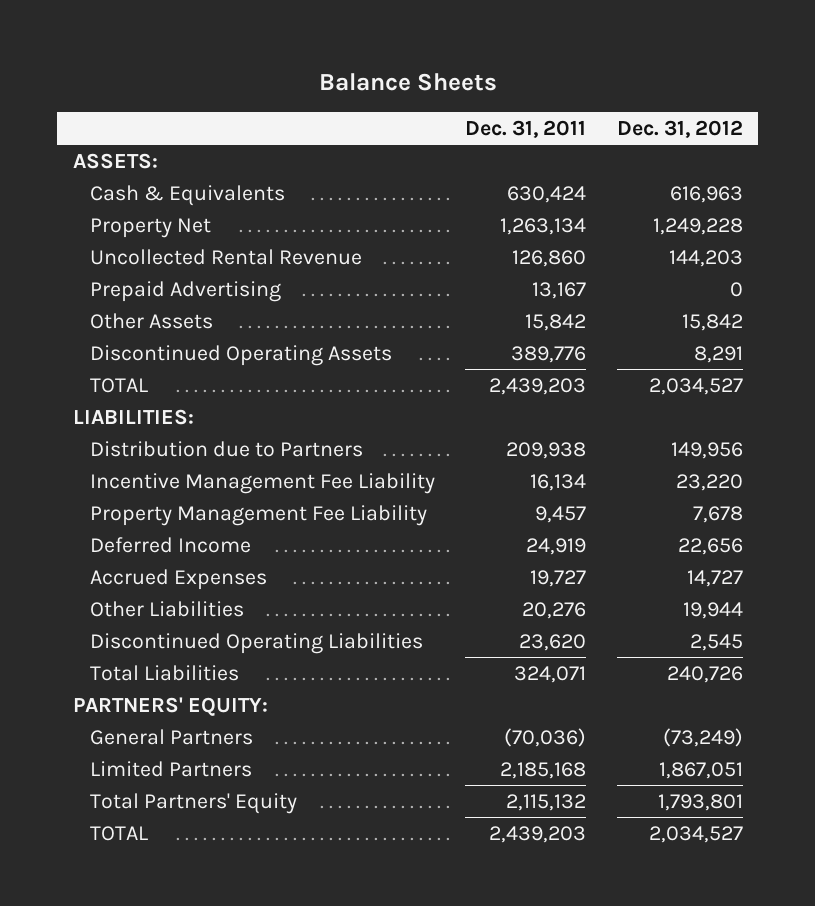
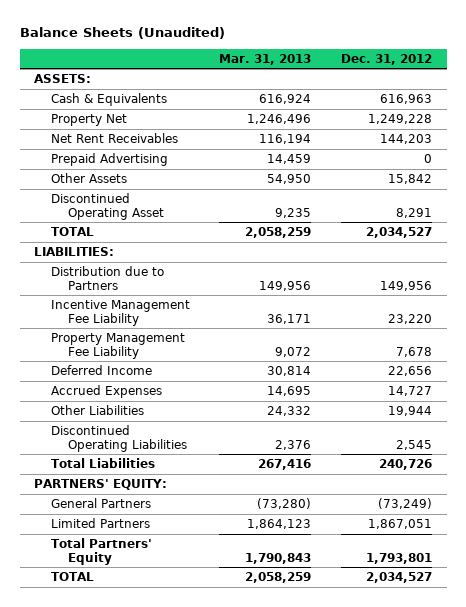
- Balance Sheets
+ Balance Sheets (Unaudited)
- | Dec. 31, 2011 | Dec. 31, 2012
+ | Mar. 31, 2013 | Dec. 31, 2012
- Uncollected Rental Revenue | 126,860 | 144,203
+ Net Rent Receivables | 116,194 | 144,203
- Discontinued Operating Assets | 389,776 | 8,291
+ Discontinued Operating Asset | 9,235 | 8,291

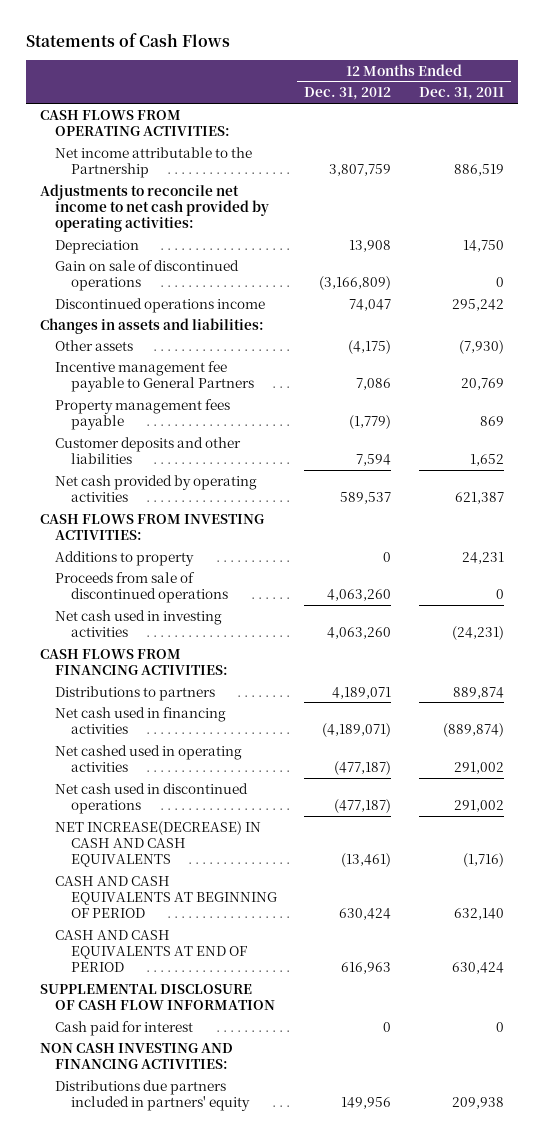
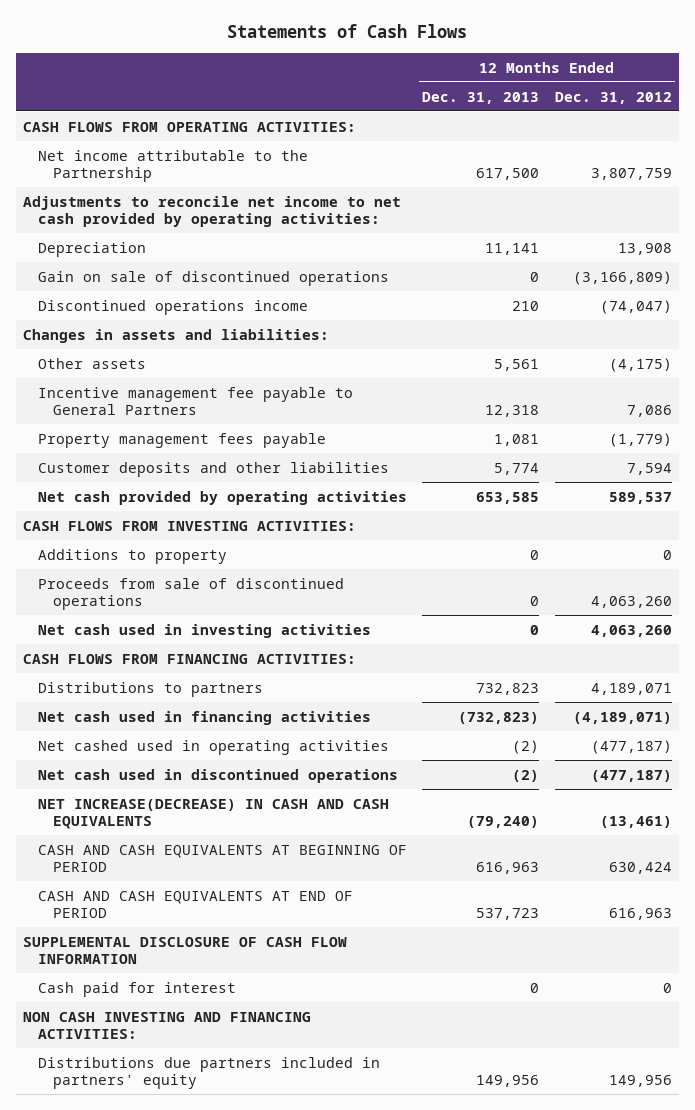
- | 12 Months Ended Dec. 31, 2012 | 12 Months Ended Dec. 31, 2011
+ | 12 Months Ended Dec. 31, 2013 | 12 Months Ended Dec. 31, 2012
- Discontinued operations income | 74,047 | 295,242
+ Discontinued operations income | 210 | (74,047)

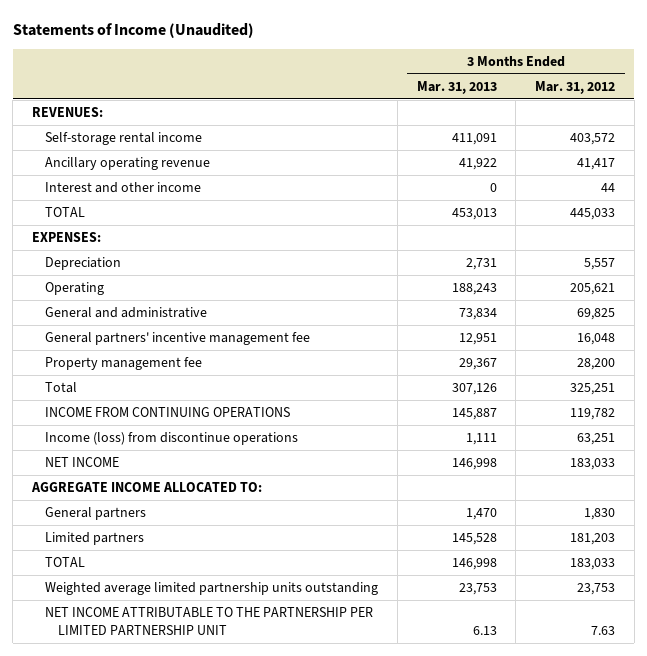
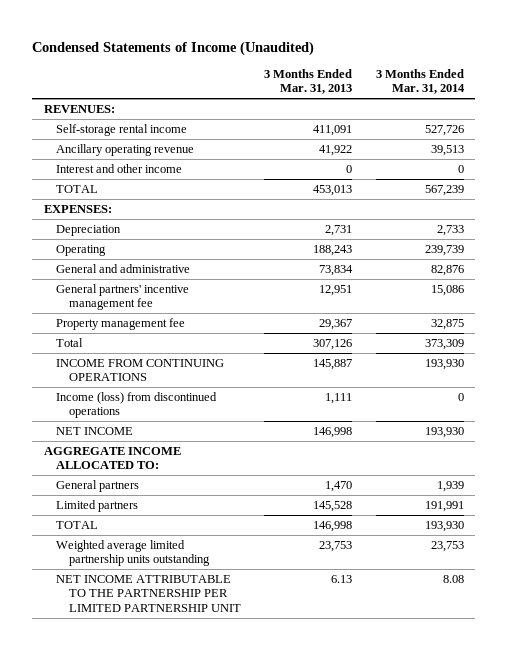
- Statements of Income (Unaudited)
+ Condensed Statements of Income (Unaudited)
- | 3 Months Ended Mar. 31, 2013 | 3 Months Ended Mar. 31, 2012
+ | 3 Months Ended Mar. 31, 2013 | 3 Months Ended Mar. 31, 2014
- Income (loss) from discontinue operations | 1,111 | 63,251
+ Income (loss) from discontinued operations | 1,111 | 0

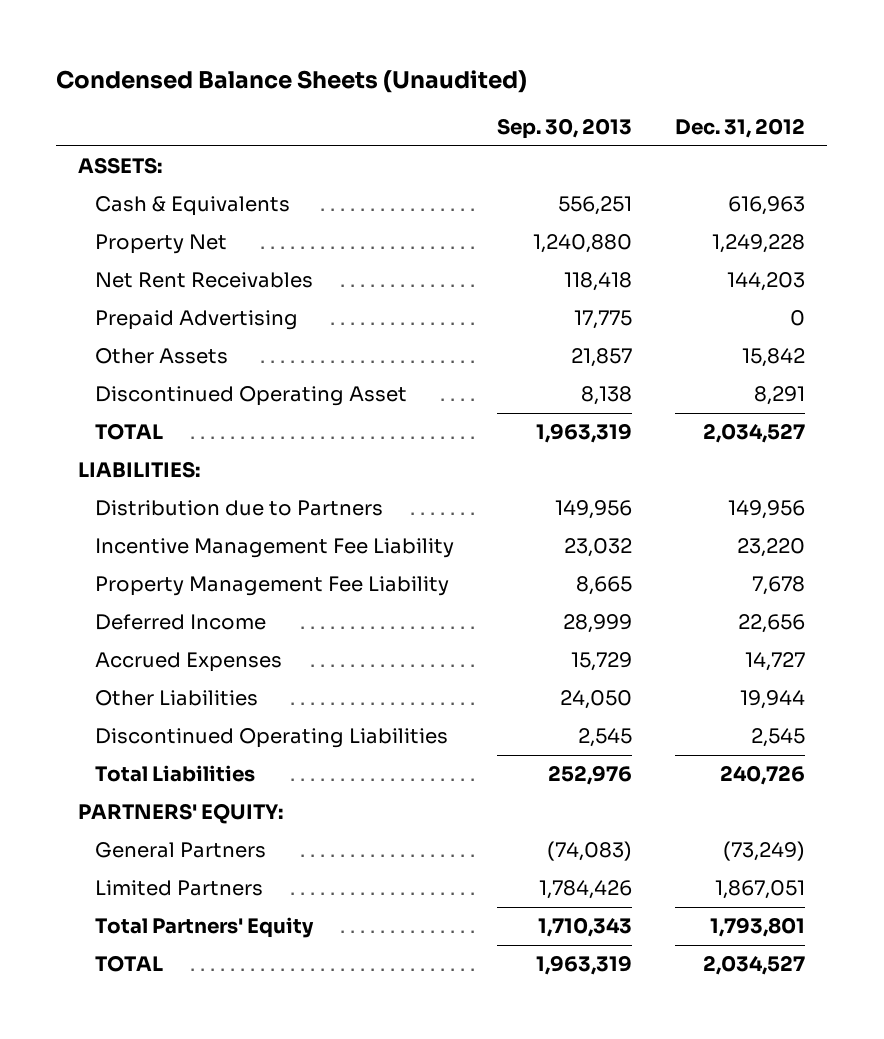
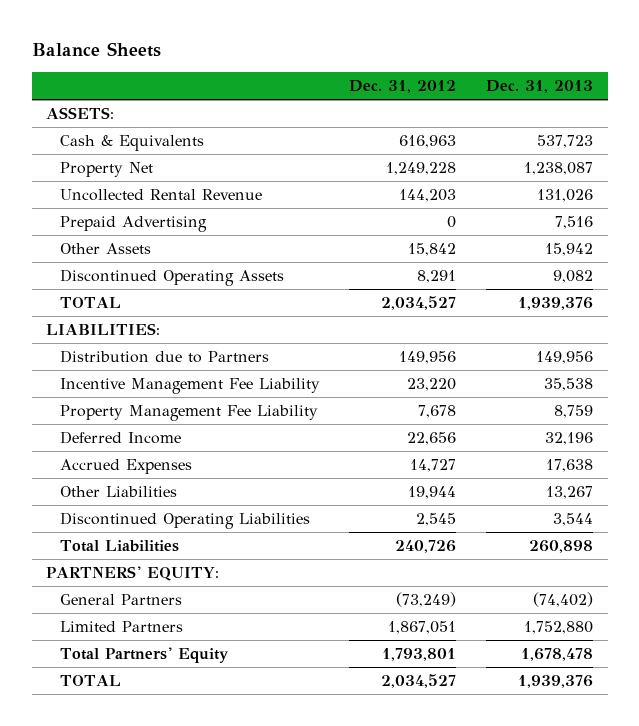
- Condensed Balance Sheets (Unaudited)
+ Balance Sheets
- | Sep. 30, 2013 | Dec. 31, 2012
+ | Dec. 31, 2012 | Dec. 31, 2013
- Net Rent Receivables | 118,418 | 144,203
+ Uncollected Rental Revenue | 144,203 | 131,026
- Discontinued Operating Asset | 8,138 | 8,291
+ Discontinued Operating Assets | 8,291 | 9,082

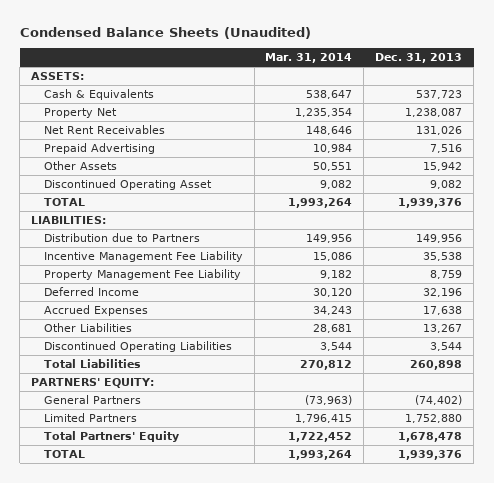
- Balance Sheets
+ Condensed Balance Sheets (Unaudited)
- | Dec. 31, 2012 | Dec. 31, 2013
+ | Mar. 31, 2014 | Dec. 31, 2013
- Uncollected Rental Revenue | 144,203 | 131,026
+ Net Rent Receivables | 148,646 | 131,026
- Discontinued Operating Assets | 8,291 | 9,082
+ Discontinued Operating Asset | 9,082 | 9,082

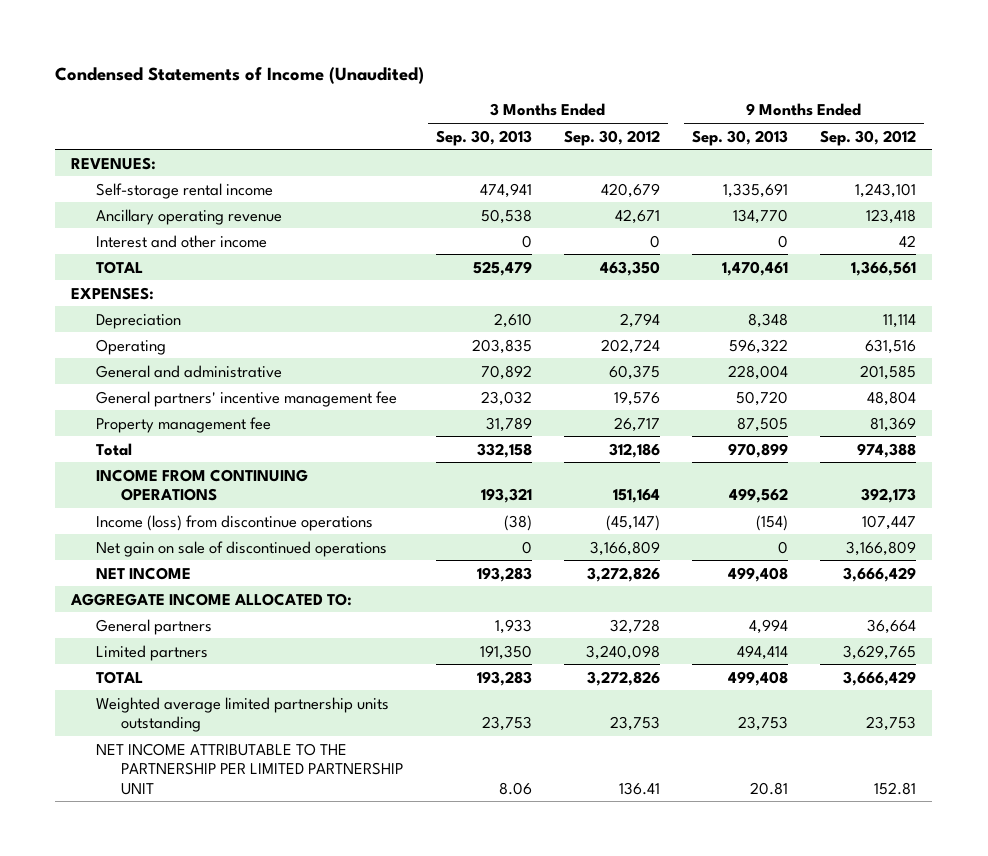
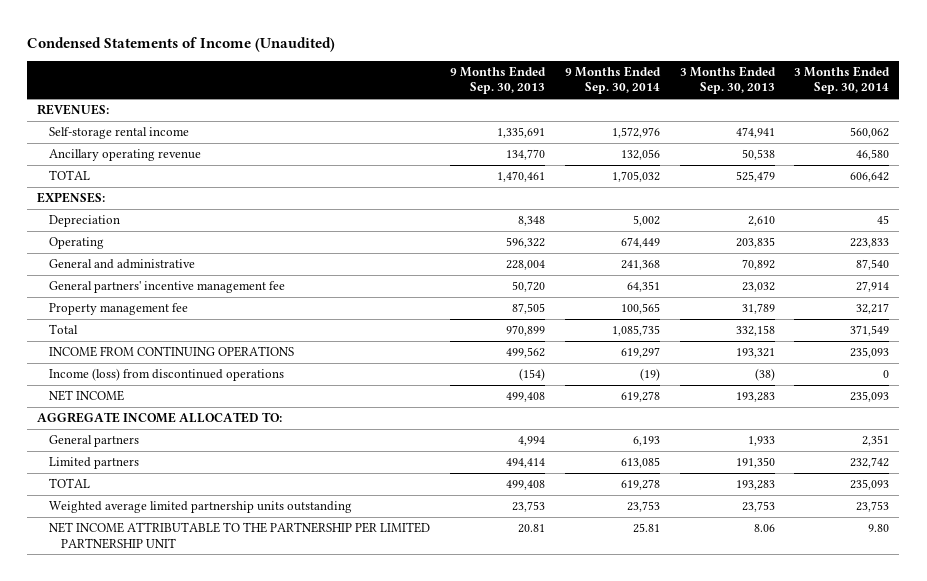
- | 3 Months Ended Sep. 30, 2013 | 3 Months Ended Sep. 30, 2012 | 9 Months Ended Sep. 30, 2013 | 9 Months Ended Sep. 30, 2012
+ | 9 Months Ended Sep. 30, 2013 | 9 Months Ended Sep. 30, 2014 | 3 Months Ended Sep. 30, 2013 | 3 Months Ended Sep. 30, 2014
- Interest and other income | 0 | 0 | 0 | 42
- Income (loss) from discontinue operations | (38) | (45,147) | (154) | 107,447
- Net gain on sale of discontinued operations | 0 | 3,166,809 | 0 | 3,166,809
+ Income (loss) from discontinued operations | (154) | (19) | (38) | 0

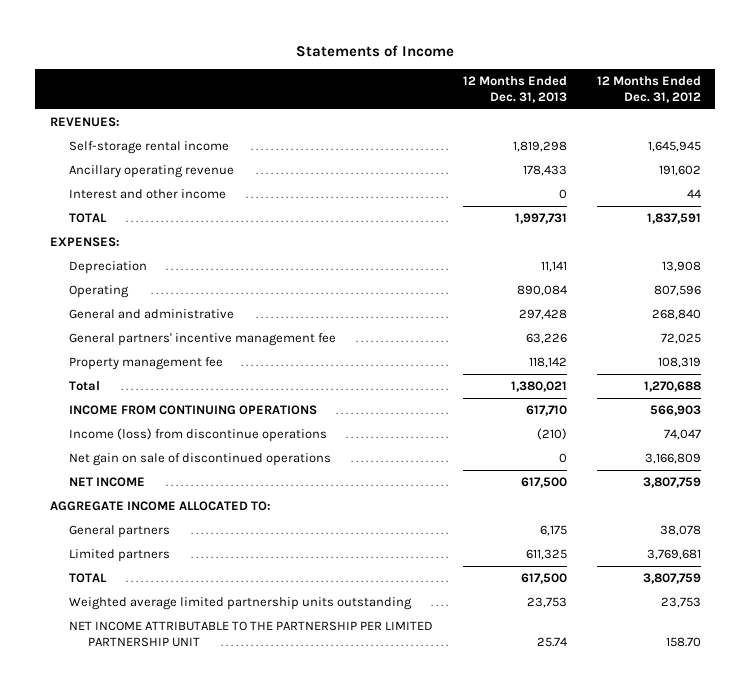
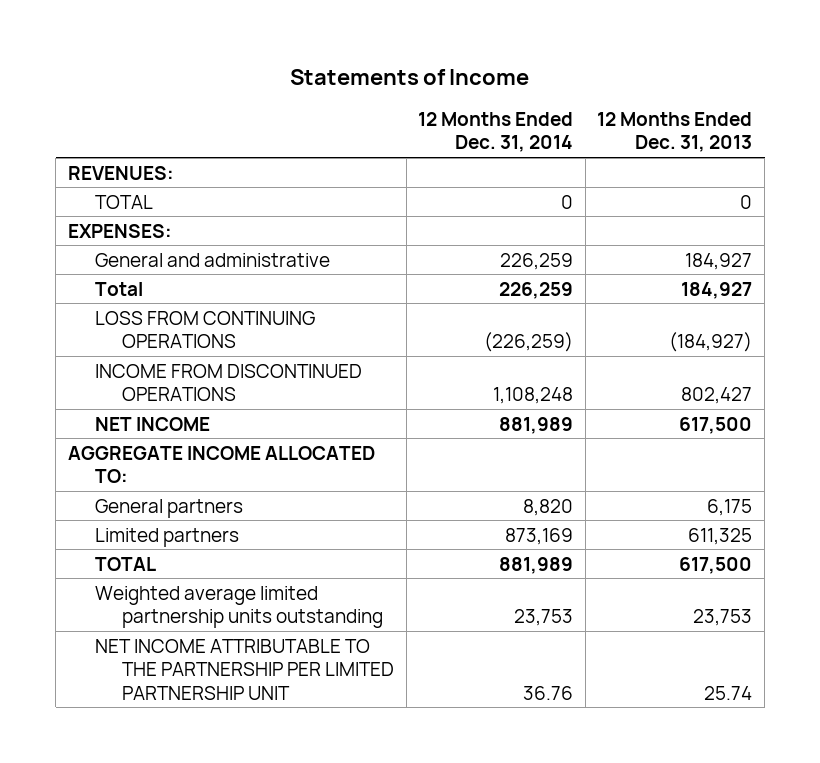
- | 12 Months Ended Dec. 31, 2013 | 12 Months Ended Dec. 31, 2012
+ | 12 Months Ended Dec. 31, 2014 | 12 Months Ended Dec. 31, 2013
- Self-storage rental income | 1,819,298 | 1,645,945
- Ancillary operating revenue | 178,433 | 191,602
- Interest and other income | 0 | 44
- TOTAL | 1,997,731 | 1,837,591
+ TOTAL | 0 | 0
- Depreciation | 11,141 | 13,908
- Operating | 890,084 | 807,596
- General and administrative | 297,428 | 268,840
- General partners' incentive management fee | 63,226 | 72,025
- Property management fee | 118,142 | 108,319
- Total | 1,380,021 | 1,270,688
- INCOME FROM CONTINUING OPERATIONS | 617,710 | 566,903
- Income (loss) from discontinue operations | (210) | 74,047
- Net gain on sale of discontinued operations | 0 | 3,166,809
+ General and administrative | 226,259 | 184,927
+ Total | 226,259 | 184,927
+ LOSS FROM CONTINUING OPERATIONS | (226,259) | (184,927)
+ INCOME FROM DISCONTINUED OPERATIONS | 1,108,248 | 802,427

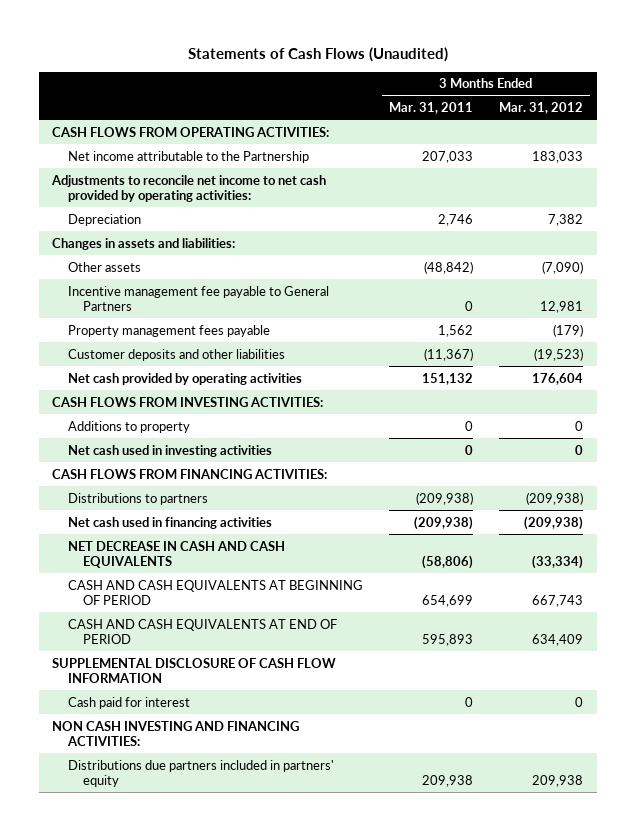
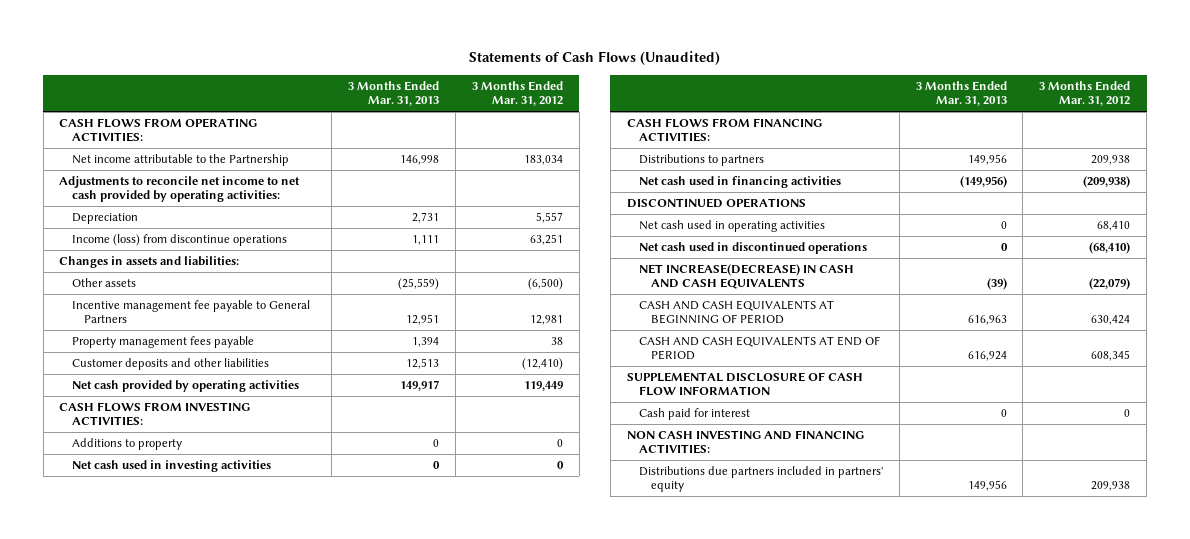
- | 3 Months Ended Mar. 31, 2011 | 3 Months Ended Mar. 31, 2012
+ | 3 Months Ended Mar. 31, 2013 | 3 Months Ended Mar. 31, 2012
- Net income attributable to the Partnership | 207,033 | 183,033
+ Net income attributable to the Partnership | 146,998 | 183,034
- Depreciation | 2,746 | 7,382
+ Depreciation | 2,731 | 5,557
+ Income (loss) from discontinue operations | 1,111 | 63,251
- Other assets | (48,842) | (7,090)
+ Other assets | (25,559) | (6,500)
- Property management fees payable | 1,562 | (179)
- Customer deposits and other liabilities | (11,367) | (19,523)
- Net cash provided by operating activities | 151,132 | 176,604
+ Property management fees payable | 1,394 | 38
+ Customer deposits and other liabilities | 12,513 | (12,410)
+ Net cash provided by operating activities | 149,917 | 119,449
- Distributions to partners | (209,938) | (209,938)
+ Distributions to partners | 149,956 | 209,938
- NET DECREASE IN CASH AND CASH EQUIVALENTS | (58,806) | (33,334)
- CASH AND CASH EQUIVALENTS AT BEGINNING OF PERIOD | 654,699 | 667,743
- CASH AND CASH EQUIVALENTS AT END OF PERIOD | 595,893 | 634,409
+ DISCONTINUED OPERATIONS
+ Net cash used in operating activities | 0 | 68,410
+ Net cash used in discontinued operations | 0 | (68,410)
+ NET INCREASE(DECREASE) IN CASH AND CASH EQUIVALENTS | (39) | (22,079)
+ CASH AND CASH EQUIVALENTS AT BEGINNING OF PERIOD | 616,963 | 630,424
+ CASH AND CASH EQUIVALENTS AT END OF PERIOD | 616,924 | 608,345

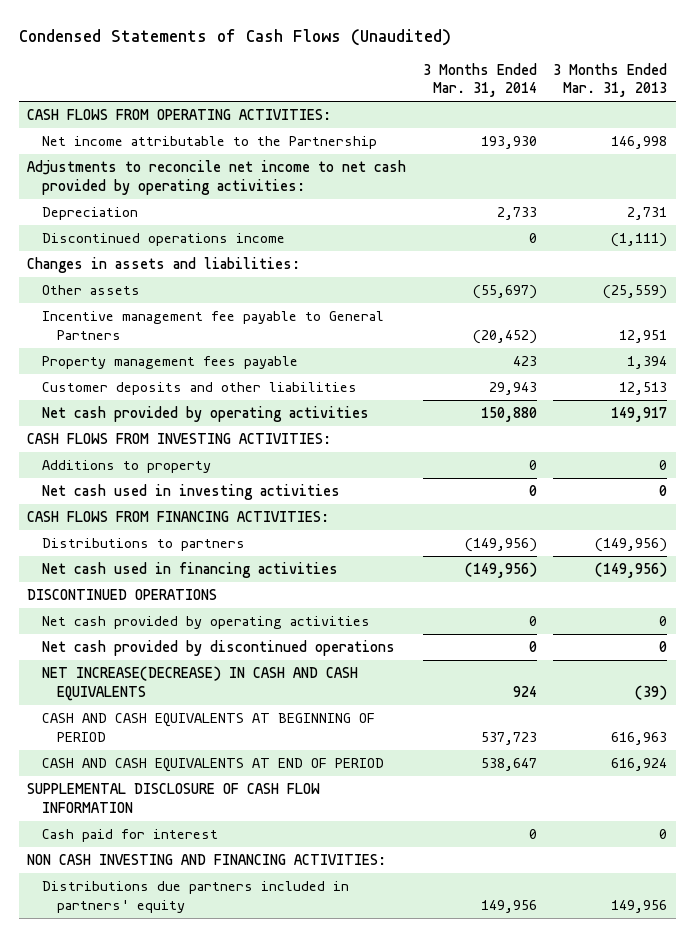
- Statements of Cash Flows (Unaudited)
+ Condensed Statements of Cash Flows (Unaudited)
- | 3 Months Ended Mar. 31, 2013 | 3 Months Ended Mar. 31, 2012
+ | 3 Months Ended Mar. 31, 2014 | 3 Months Ended Mar. 31, 2013
- Income (loss) from discontinue operations | 1,111 | 63,251
+ Discontinued operations income | 0 | (1,111)
- Distributions to partners | 149,956 | 209,938
+ Distributions to partners | (149,956) | (149,956)
- Net cash used in operating activities | 0 | 68,410
- Net cash used in discontinued operations | 0 | (68,410)
+ Net cash provided by operating activities | 0 | 0
+ Net cash provided by discontinued operations | 0 | 0

